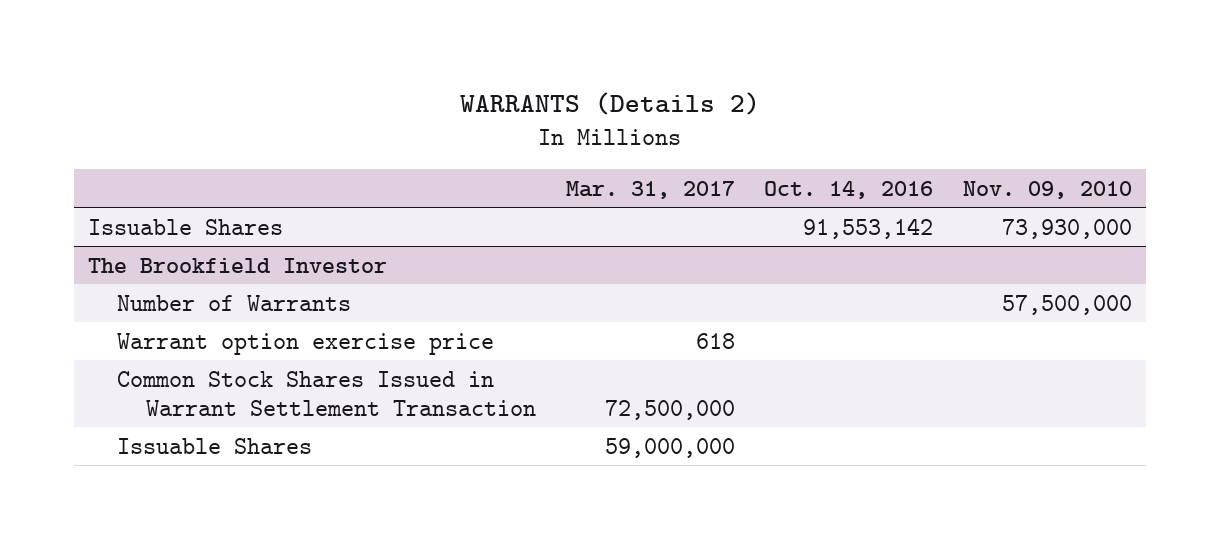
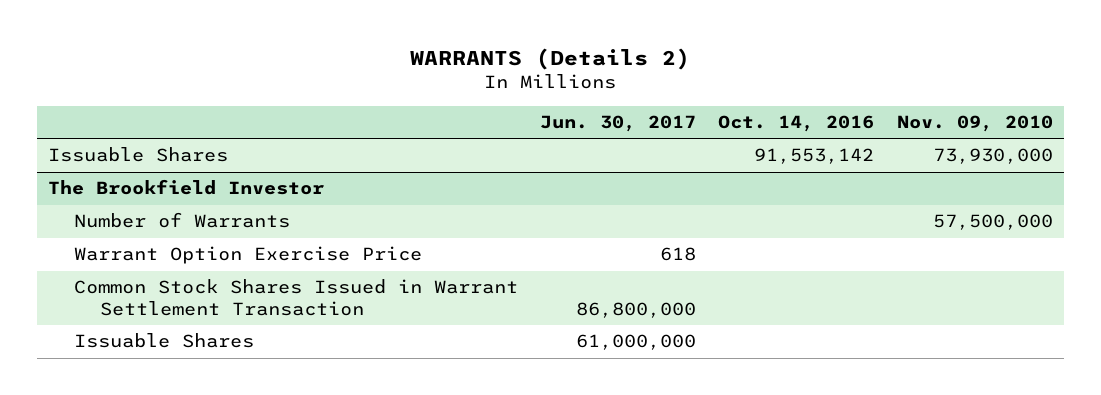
- | Mar. 31, 2017 | Oct. 14, 2016 | Nov. 09, 2010
+ | Jun. 30, 2017 | Oct. 14, 2016 | Nov. 09, 2010
@ The Brookfield Investor
- Warrant option exercise price | 618 | |
+ Warrant Option Exercise Price | 618 | |

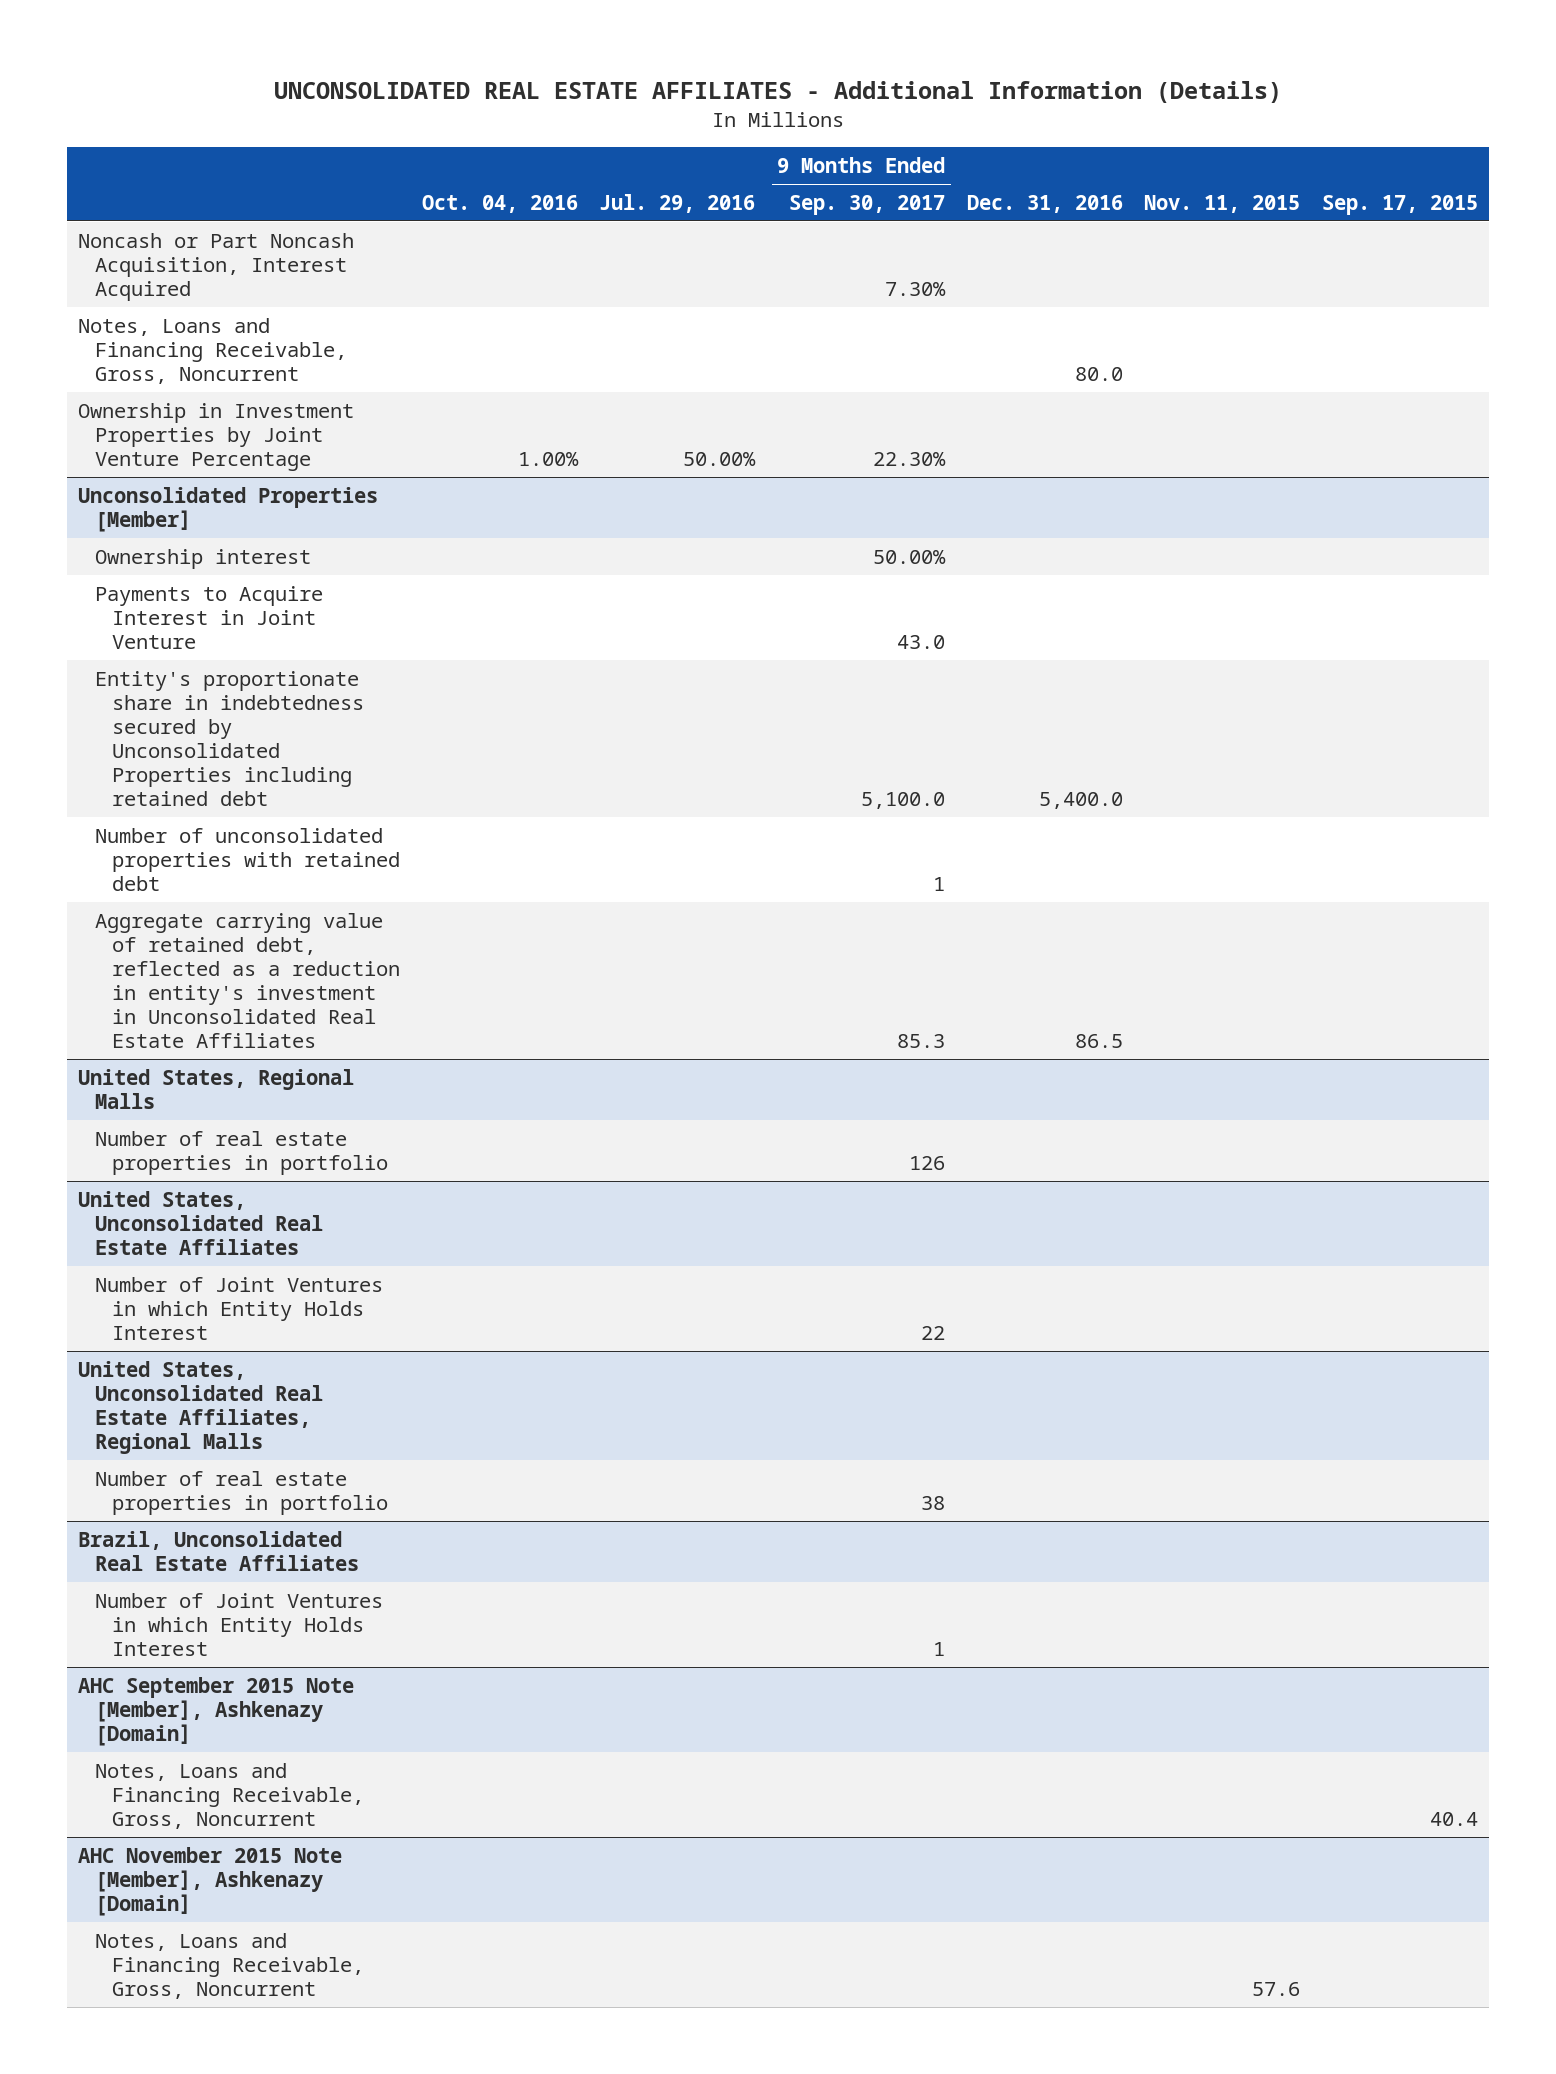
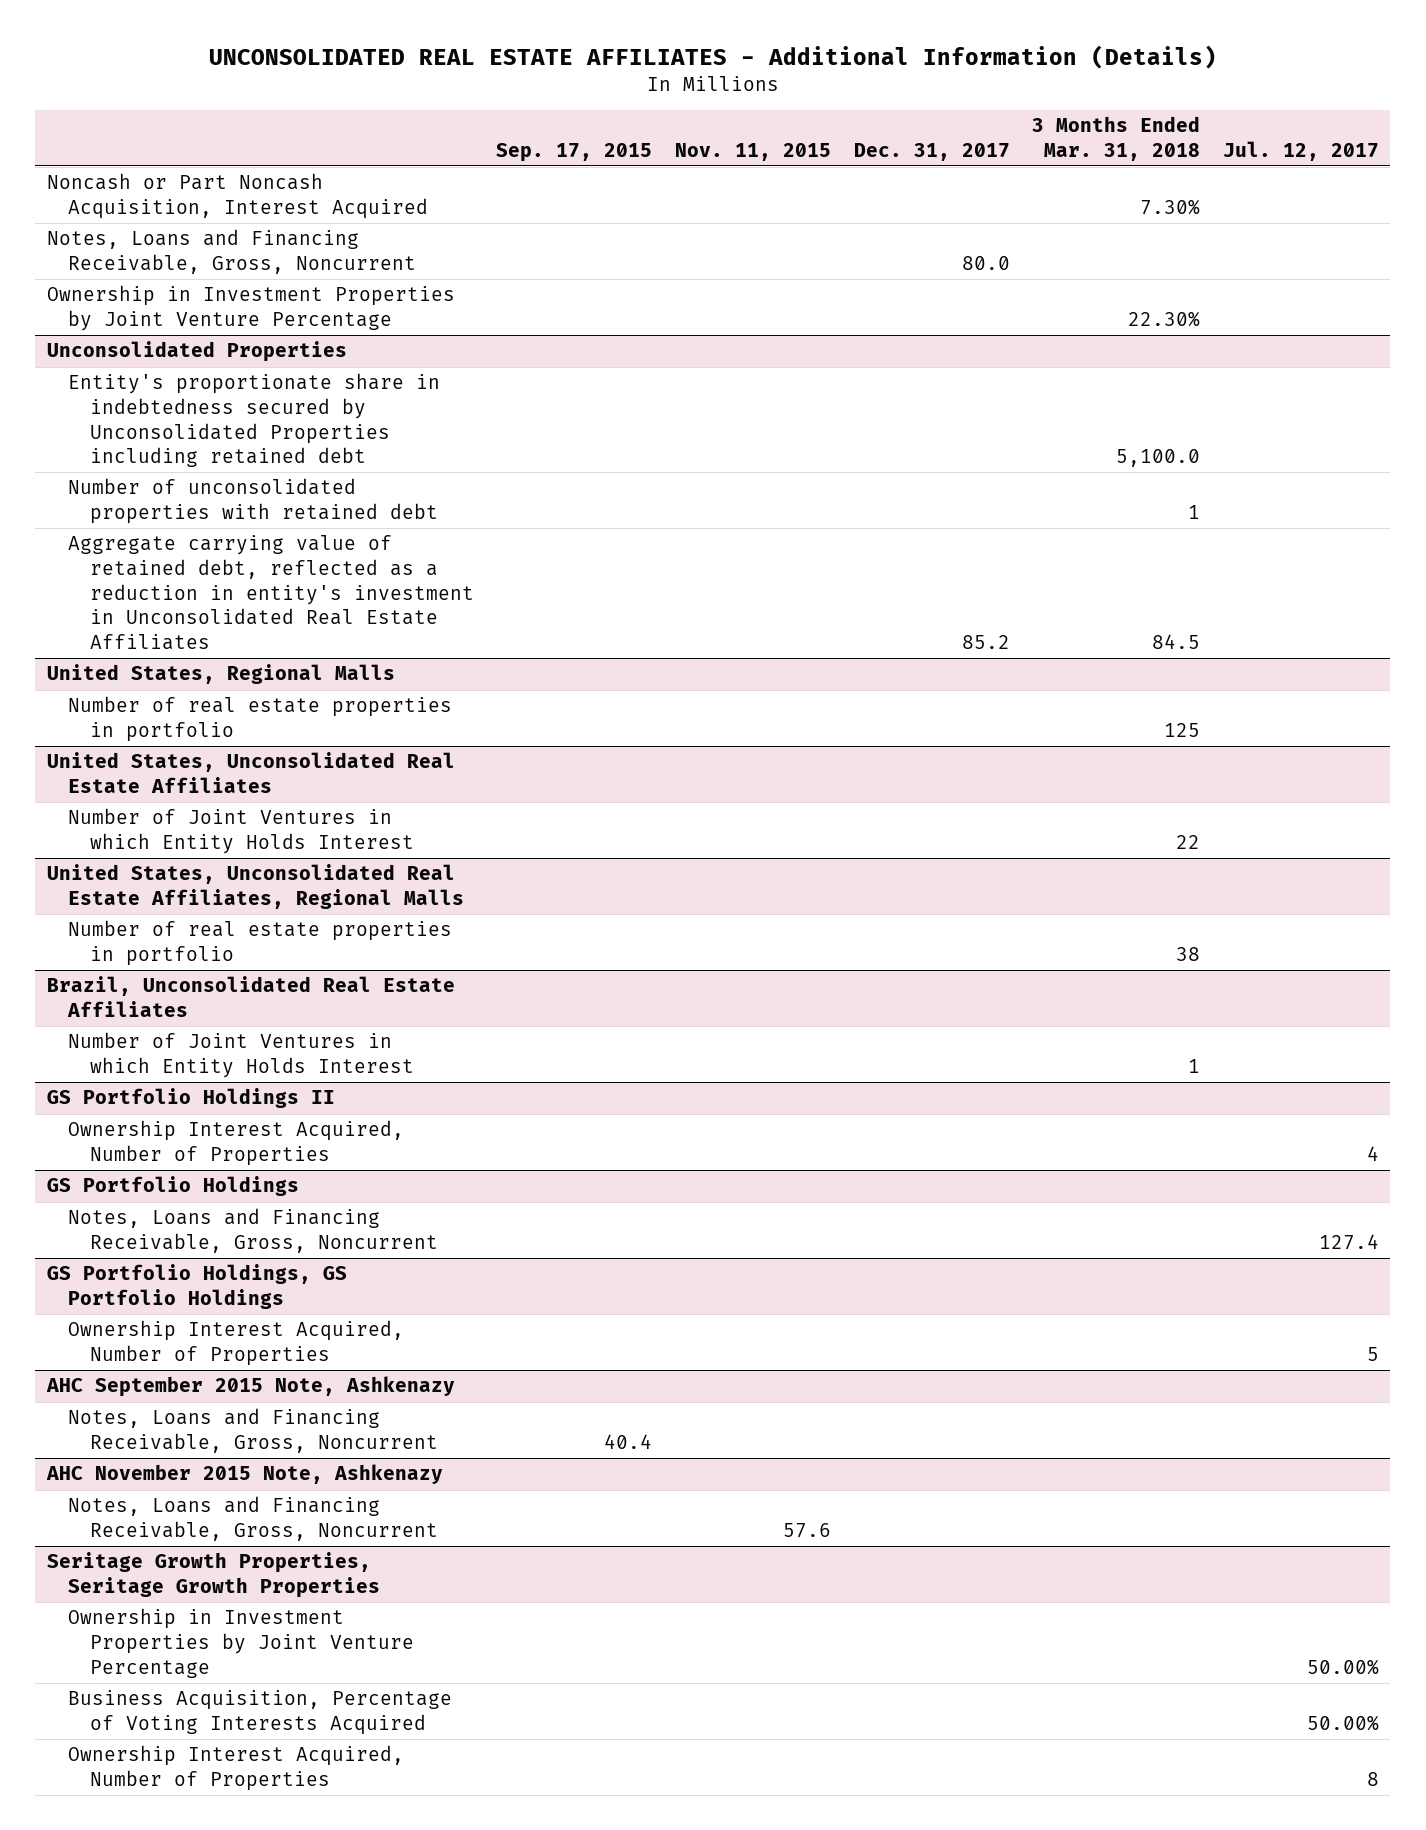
- | Oct. 04, 2016 | Jul. 29, 2016 | 9 Months Ended Sep. 30, 2017 | Dec. 31, 2016 | Nov. 11, 2015 | Sep. 17, 2015
+ | Sep. 17, 2015 | Nov. 11, 2015 | Dec. 31, 2017 | 3 Months Ended Mar. 31, 2018 | Jul. 12, 2017
- Unconsolidated Properties [Member]
- Ownership interest | | | 50.00% | | |
- Payments to Acquire Interest in Joint Venture | | | 43.0 | | |
+ Unconsolidated Properties
- AHC September 2015 Note [Member], Ashkenazy [Domain]
+ GS Portfolio Holdings II
+ Ownership Interest Acquired, Number of Properties | | | | | 4
+ GS Portfolio Holdings
+ Notes, Loans and Financing Receivable, Gross, Noncurrent | | | | | 127.4
+ GS Portfolio Holdings, GS Portfolio Holdings
+ Ownership Interest Acquired, Number of Properties | | | | | 5
+ AHC September 2015 Note, Ashkenazy
- AHC November 2015 Note [Member], Ashkenazy [Domain]
+ AHC November 2015 Note, Ashkenazy
+ Seritage Growth Properties, Seritage Growth Properties
+ Ownership in Investment Properties by Joint Venture Percentage | | | | | 50.00%
+ Business Acquisition, Percentage of Voting Interests Acquired | | | | | 50.00%
+ Ownership Interest Acquired, Number of Properties | | | | | 8

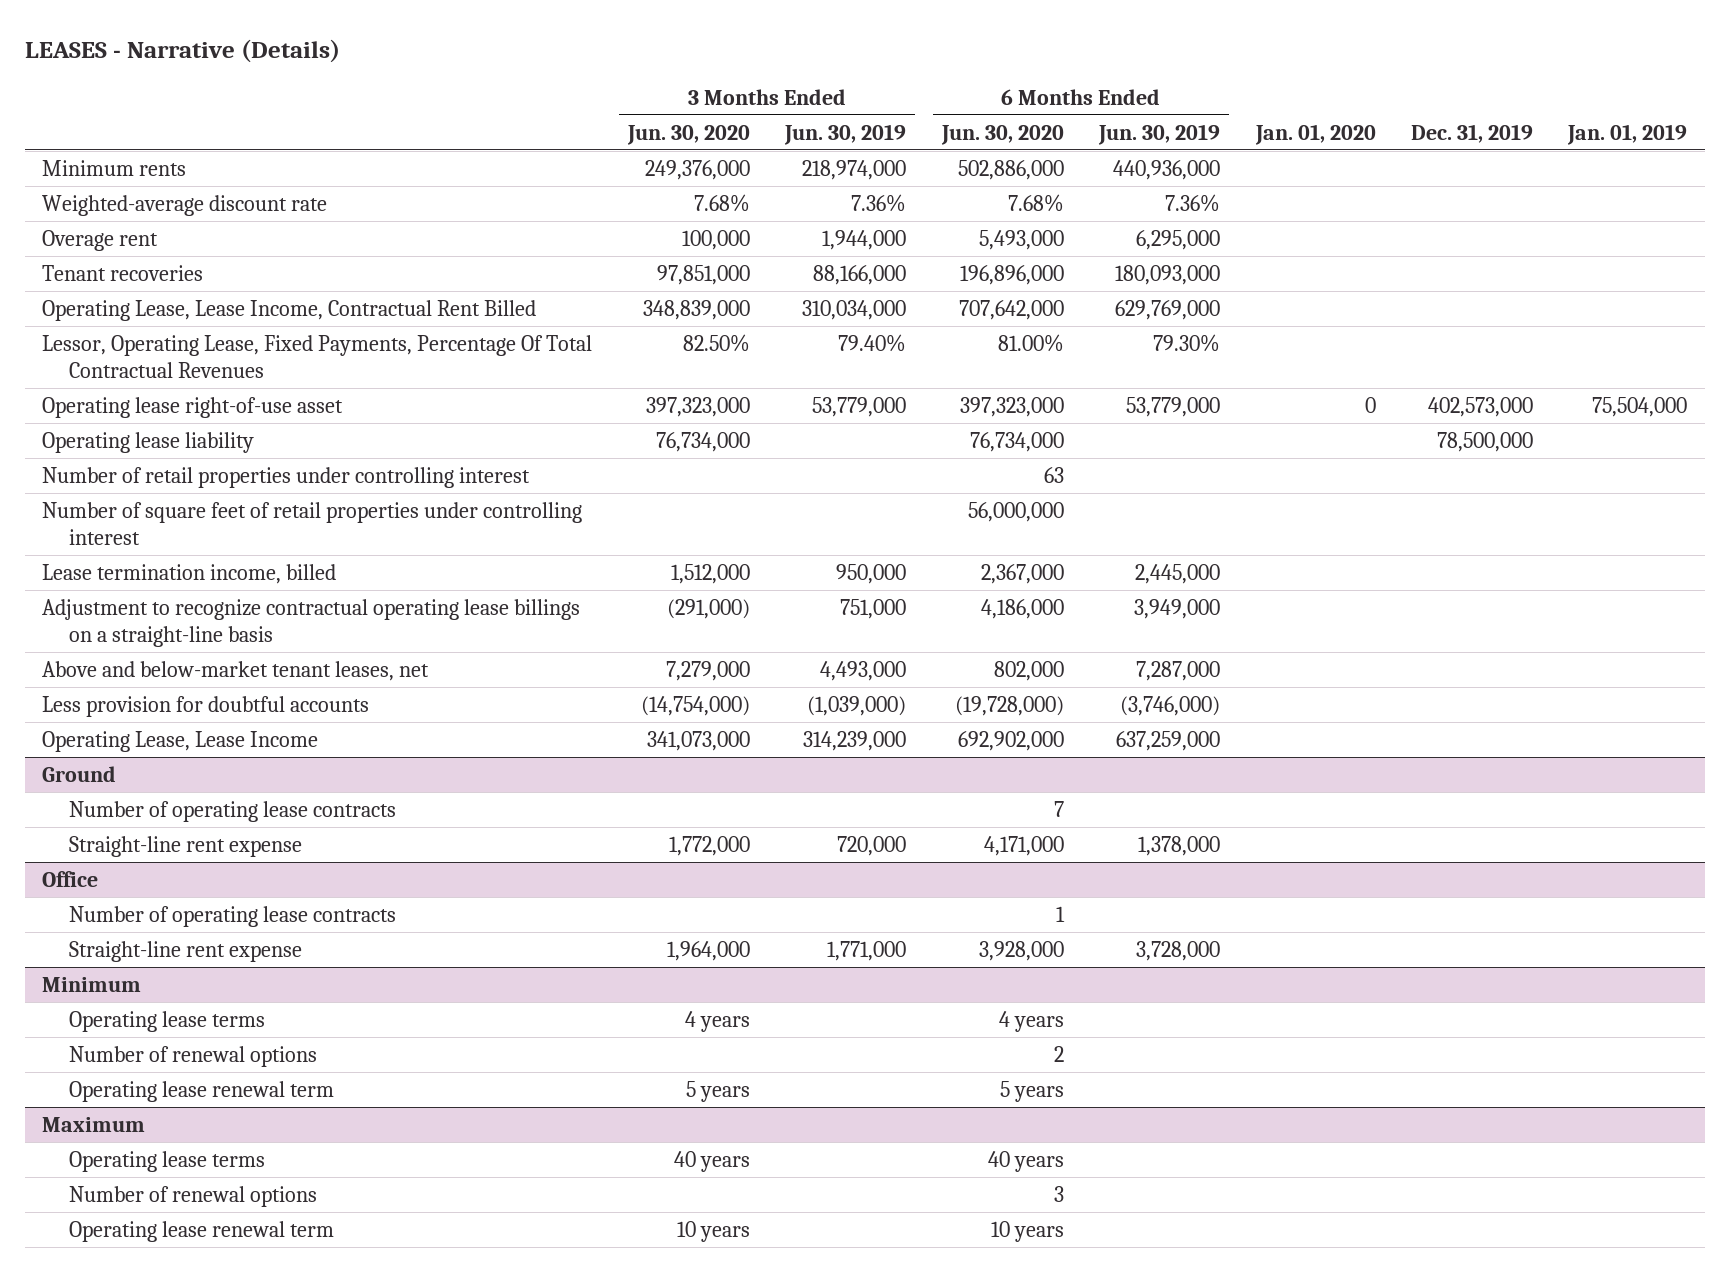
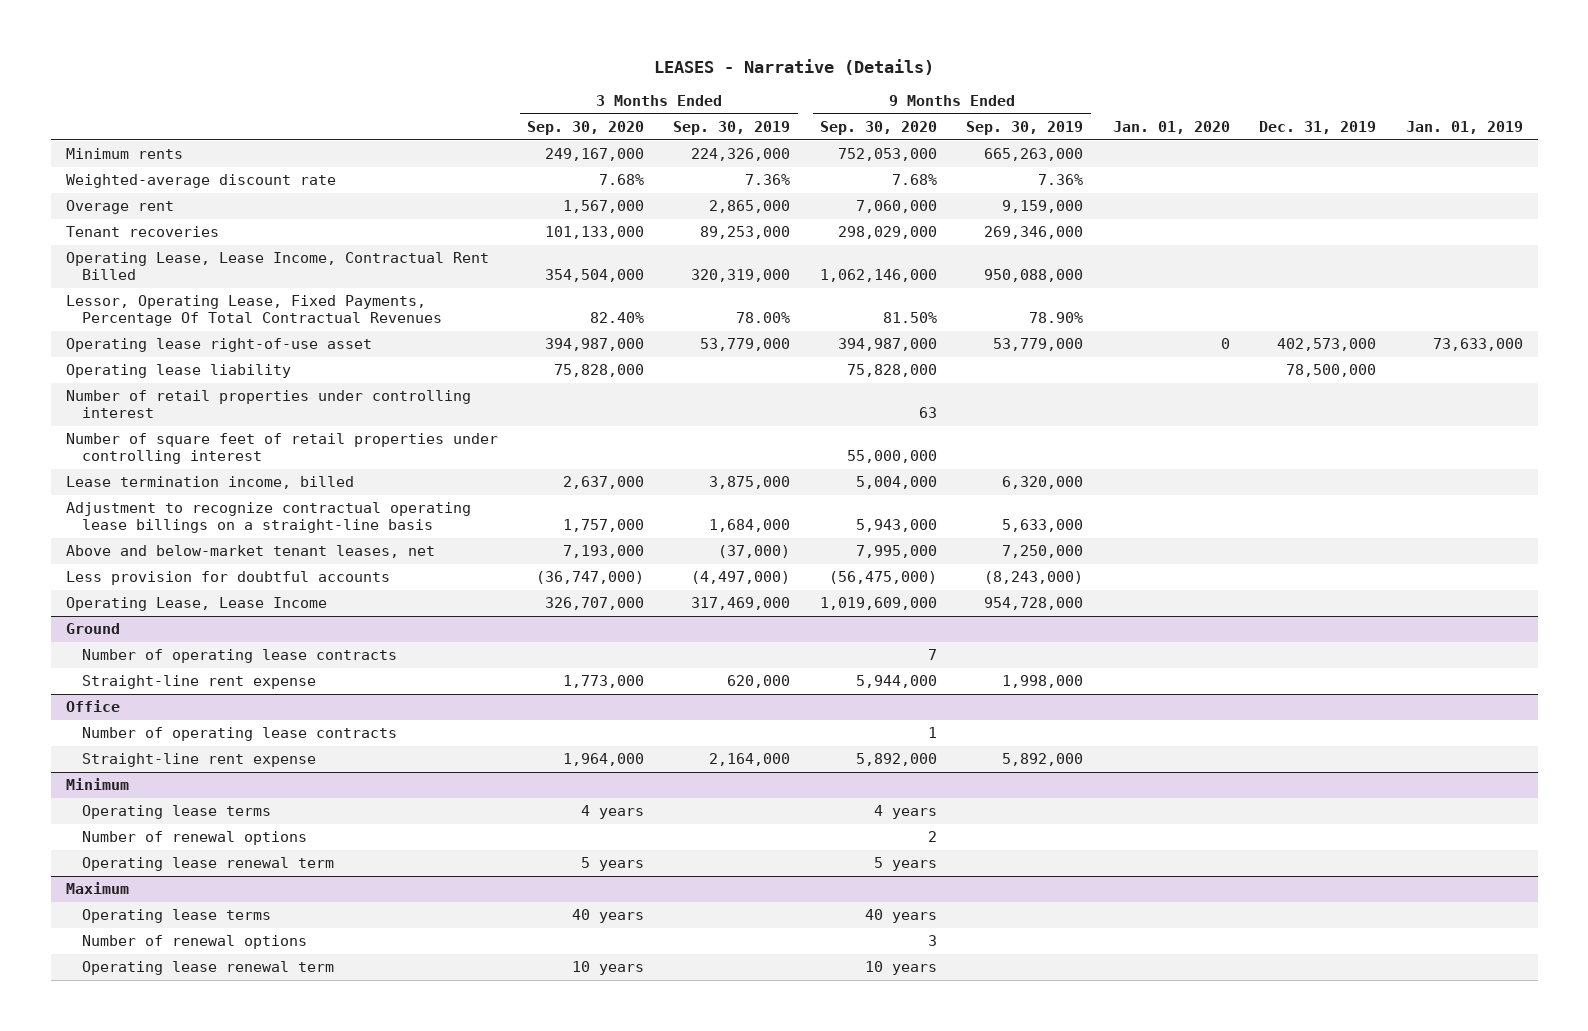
- | 3 Months Ended Jun. 30, 2020 | 3 Months Ended Jun. 30, 2019 | 6 Months Ended Jun. 30, 2020 | 6 Months Ended Jun. 30, 2019 | Jan. 01, 2020 | Dec. 31, 2019 | Jan. 01, 2019
+ | 3 Months Ended Sep. 30, 2020 | 3 Months Ended Sep. 30, 2019 | 9 Months Ended Sep. 30, 2020 | 9 Months Ended Sep. 30, 2019 | Jan. 01, 2020 | Dec. 31, 2019 | Jan. 01, 2019
- Operating lease right-of-use asset | 397,323,000 | 53,779,000 | 397,323,000 | 53,779,000 | 0 | 402,573,000 | 75,504,000
+ Operating lease right-of-use asset | 394,987,000 | 53,779,000 | 394,987,000 | 53,779,000 | 0 | 402,573,000 | 73,633,000

